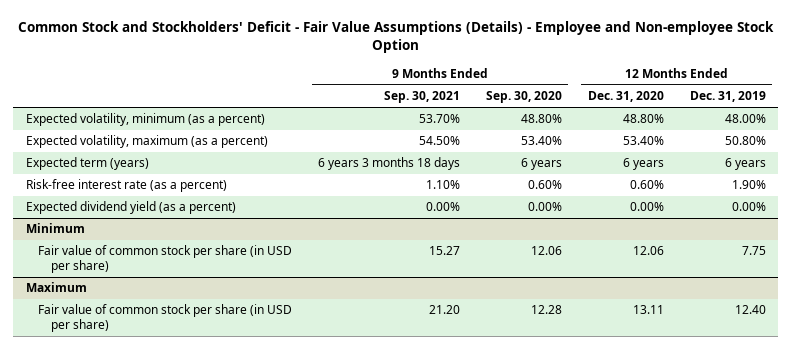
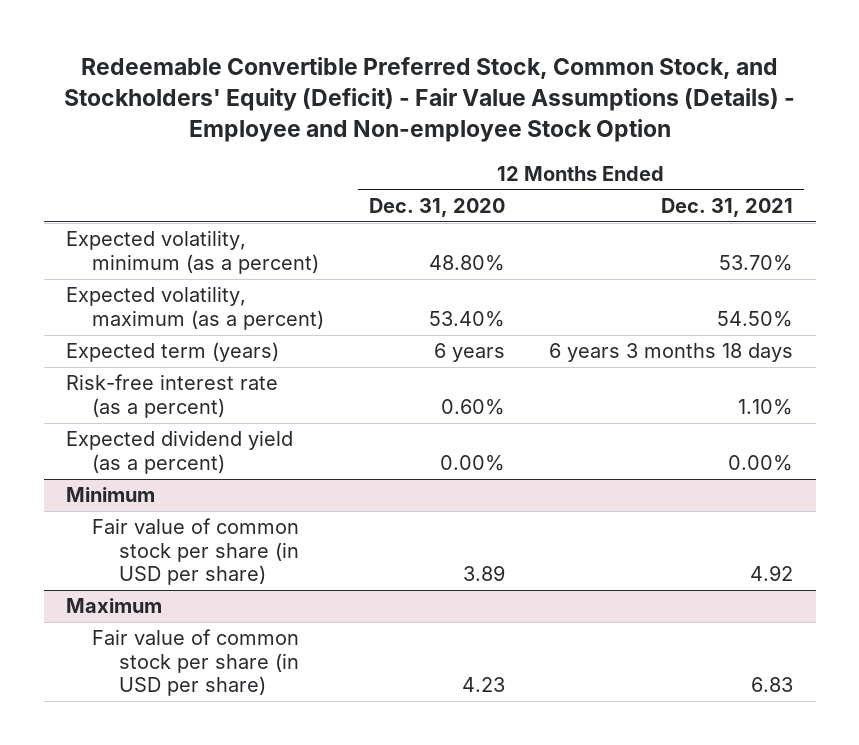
- Common Stock and Stockholders' Deficit - Fair Value Assumptions (Details) - Employee and Non-employee Stock Option
+ Redeemable Convertible Preferred Stock, Common Stock, and Stockholders' Equity (Deficit) - Fair Value Assumptions (Details) - Employee and Non-employee Stock Option
- | 9 Months Ended Sep. 30, 2021 | 9 Months Ended Sep. 30, 2020 | 12 Months Ended Dec. 31, 2020 | 12 Months Ended Dec. 31, 2019
+ | 12 Months Ended Dec. 31, 2020 | 12 Months Ended Dec. 31, 2021
@ Minimum
- Fair value of common stock per share (in USD per share) | 15.27 | 12.06 | 12.06 | 7.75
+ Fair value of common stock per share (in USD per share) | 3.89 | 4.92
@ Maximum
- Fair value of common stock per share (in USD per share) | 21.20 | 12.28 | 13.11 | 12.40
+ Fair value of common stock per share (in USD per share) | 4.23 | 6.83

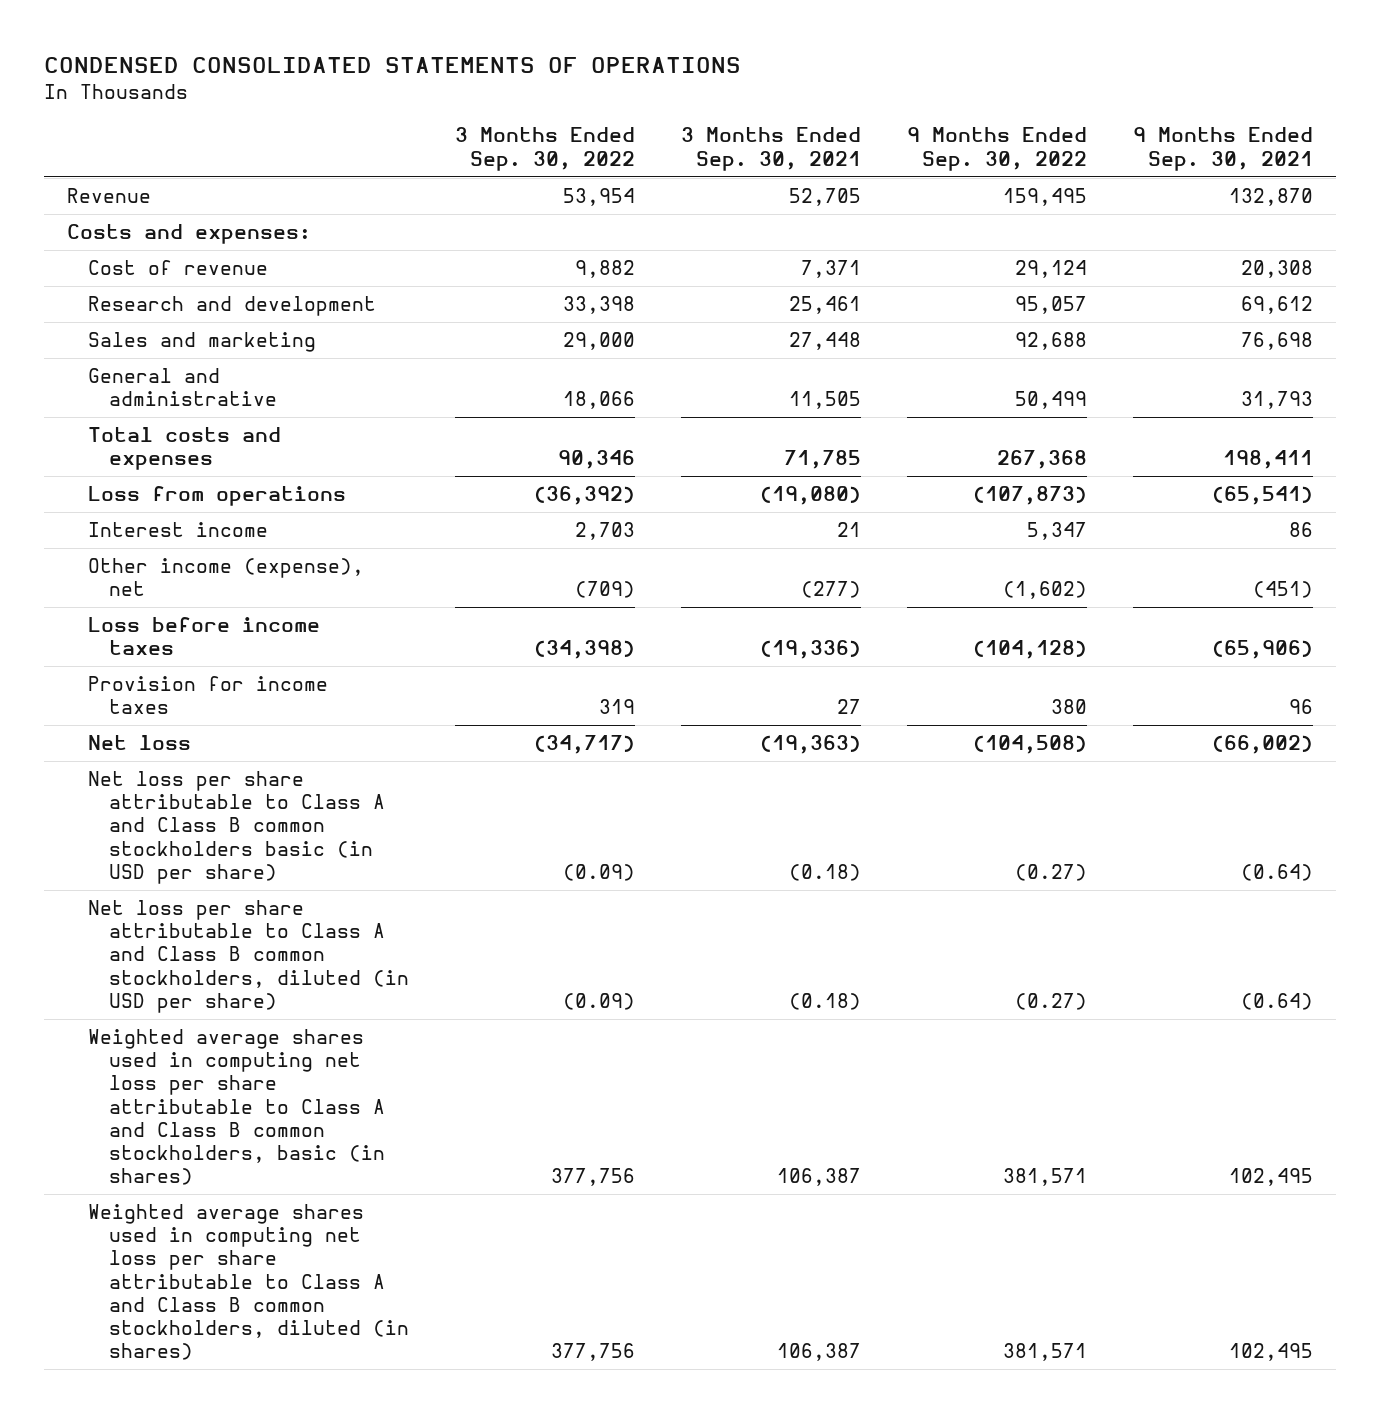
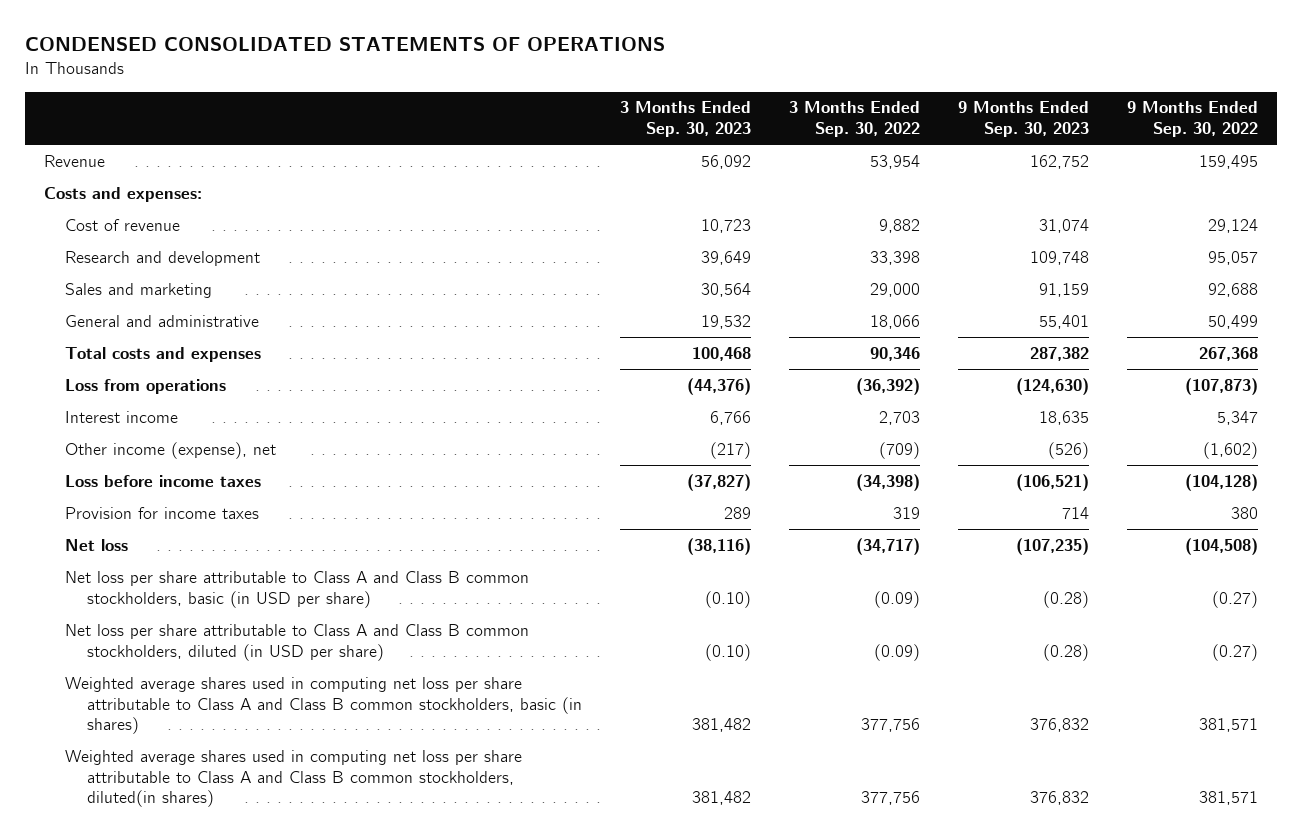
- | 3 Months Ended Sep. 30, 2022 | 3 Months Ended Sep. 30, 2021 | 9 Months Ended Sep. 30, 2022 | 9 Months Ended Sep. 30, 2021
+ | 3 Months Ended Sep. 30, 2023 | 3 Months Ended Sep. 30, 2022 | 9 Months Ended Sep. 30, 2023 | 9 Months Ended Sep. 30, 2022
- Net loss per share attributable to Class A and Class B common stockholders basic (in USD per share) | (0.09) | (0.18) | (0.27) | (0.64)
+ Net loss per share attributable to Class A and Class B common stockholders, basic (in USD per share) | (0.10) | (0.09) | (0.28) | (0.27)
- Weighted average shares used in computing net loss per share attributable to Class A and Class B common stockholders, diluted (in shares) | 377,756 | 106,387 | 381,571 | 102,495
+ Weighted average shares used in computing net loss per share attributable to Class A and Class B common stockholders, diluted(in shares) | 381,482 | 377,756 | 376,832 | 381,571

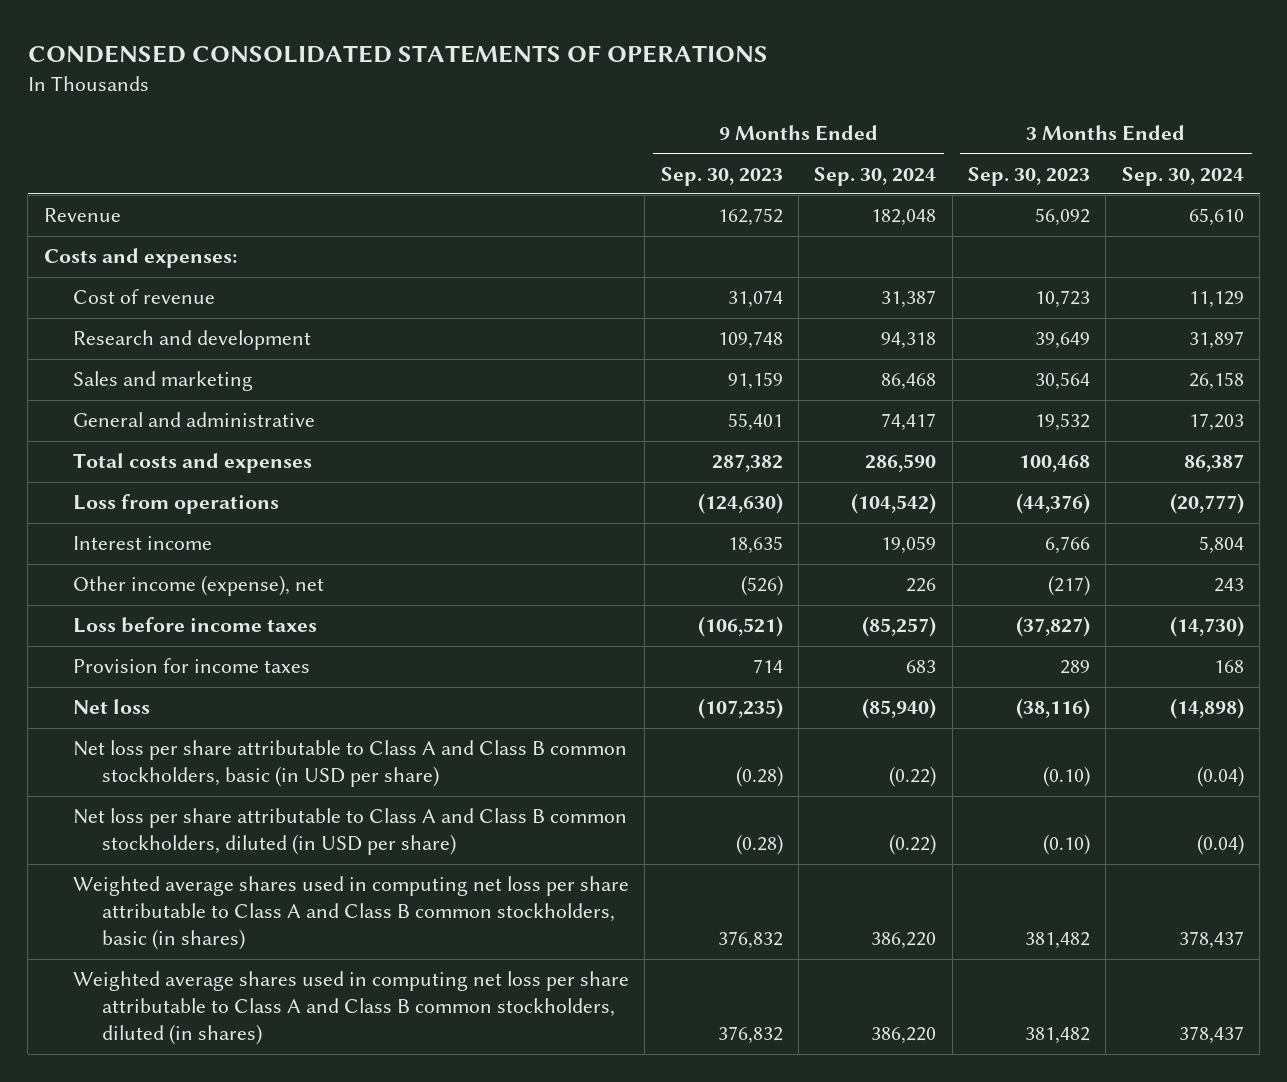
- | 3 Months Ended Sep. 30, 2023 | 3 Months Ended Sep. 30, 2022 | 9 Months Ended Sep. 30, 2023 | 9 Months Ended Sep. 30, 2022
+ | 9 Months Ended Sep. 30, 2023 | 9 Months Ended Sep. 30, 2024 | 3 Months Ended Sep. 30, 2023 | 3 Months Ended Sep. 30, 2024
- Weighted average shares used in computing net loss per share attributable to Class A and Class B common stockholders, diluted(in shares) | 381,482 | 377,756 | 376,832 | 381,571
+ Weighted average shares used in computing net loss per share attributable to Class A and Class B common stockholders, diluted (in shares) | 376,832 | 386,220 | 381,482 | 378,437

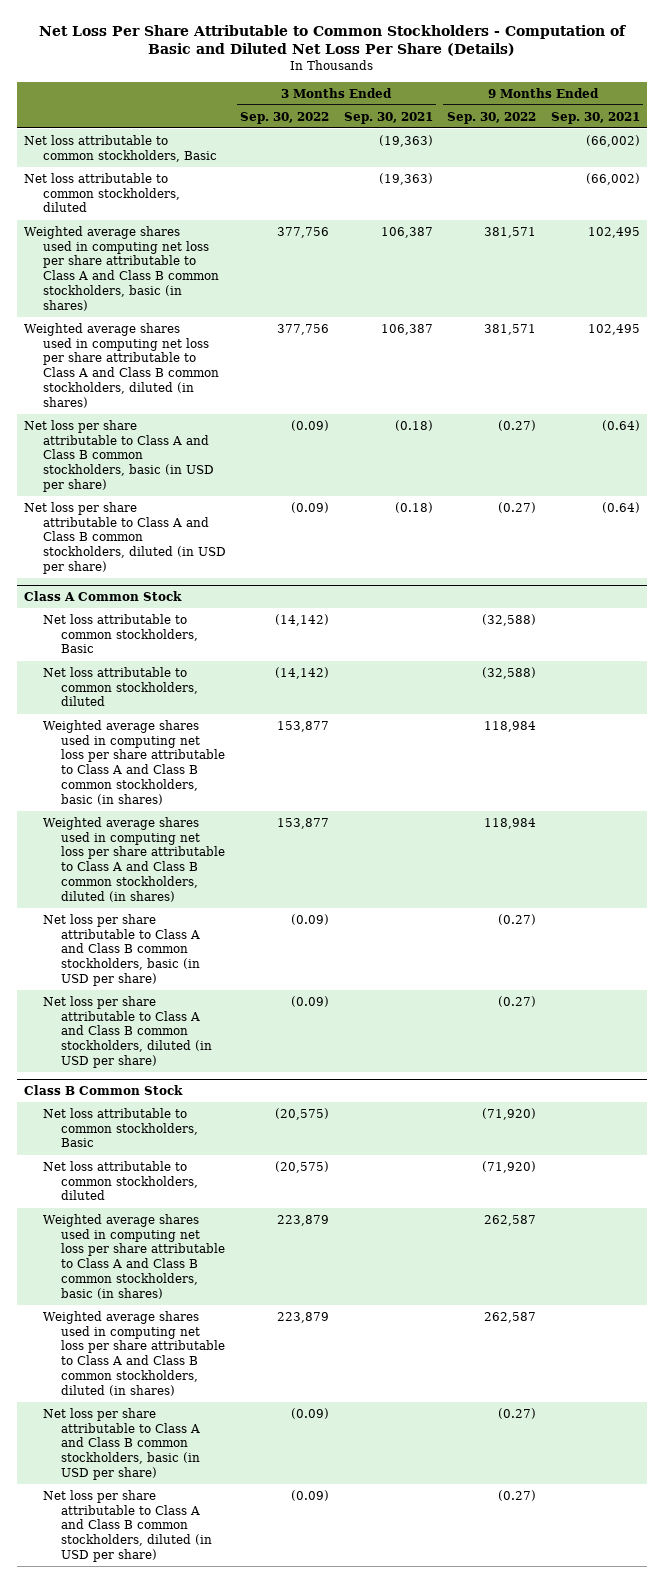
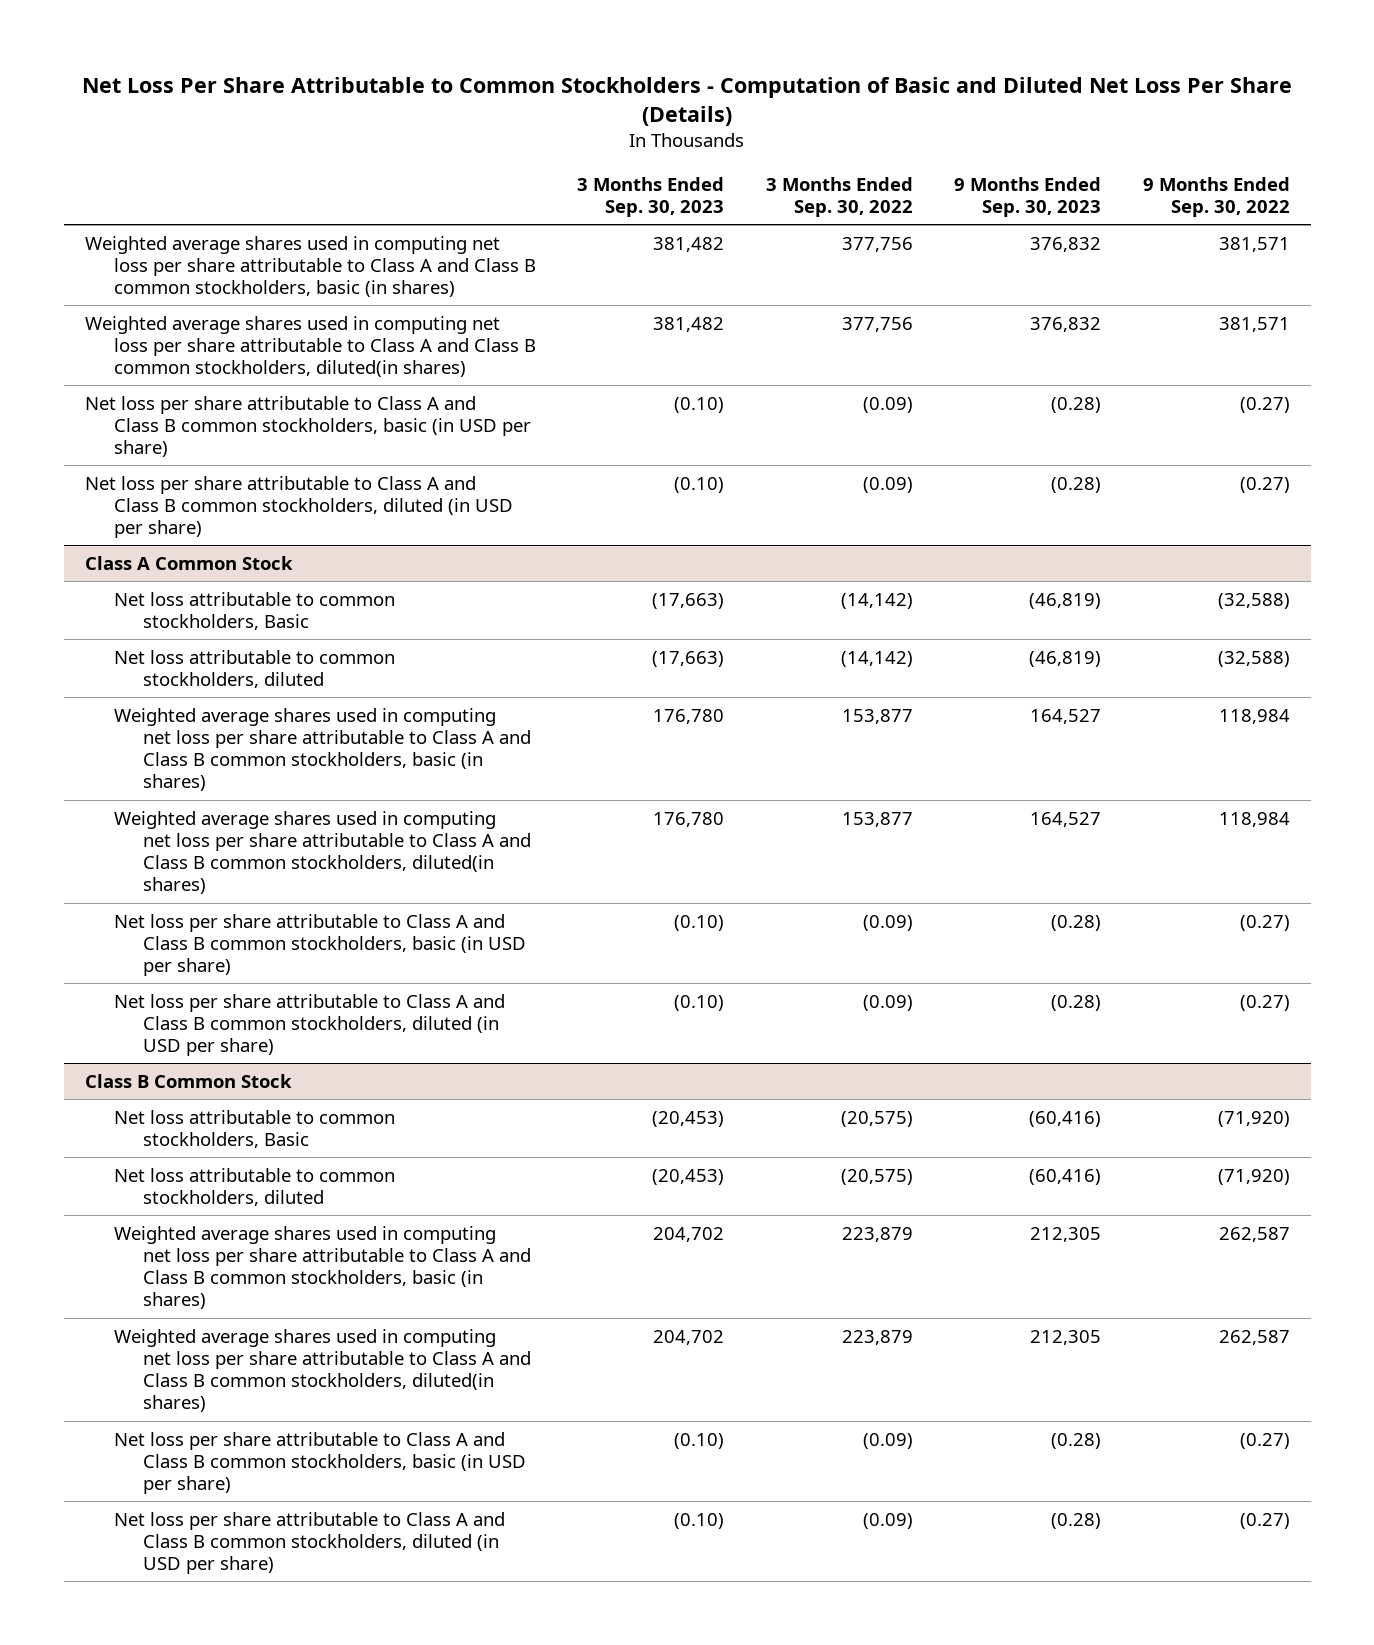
- | 3 Months Ended Sep. 30, 2022 | 3 Months Ended Sep. 30, 2021 | 9 Months Ended Sep. 30, 2022 | 9 Months Ended Sep. 30, 2021
+ | 3 Months Ended Sep. 30, 2023 | 3 Months Ended Sep. 30, 2022 | 9 Months Ended Sep. 30, 2023 | 9 Months Ended Sep. 30, 2022
- Net loss attributable to common stockholders, Basic | | (19,363) | | (66,002)
- Net loss attributable to common stockholders, diluted | | (19,363) | | (66,002)
- Weighted average shares used in computing net loss per share attributable to Class A and Class B common stockholders, diluted (in shares) | 377,756 | 106,387 | 381,571 | 102,495
+ Weighted average shares used in computing net loss per share attributable to Class A and Class B common stockholders, diluted(in shares) | 381,482 | 377,756 | 376,832 | 381,571
@ Class A Common Stock
- Weighted average shares used in computing net loss per share attributable to Class A and Class B common stockholders, diluted (in shares) | 153,877 | | 118,984 |
+ Weighted average shares used in computing net loss per share attributable to Class A and Class B common stockholders, diluted(in shares) | 176,780 | 153,877 | 164,527 | 118,984
@ Class B Common Stock
- Weighted average shares used in computing net loss per share attributable to Class A and Class B common stockholders, diluted (in shares) | 223,879 | | 262,587 |
+ Weighted average shares used in computing net loss per share attributable to Class A and Class B common stockholders, diluted(in shares) | 204,702 | 223,879 | 212,305 | 262,587

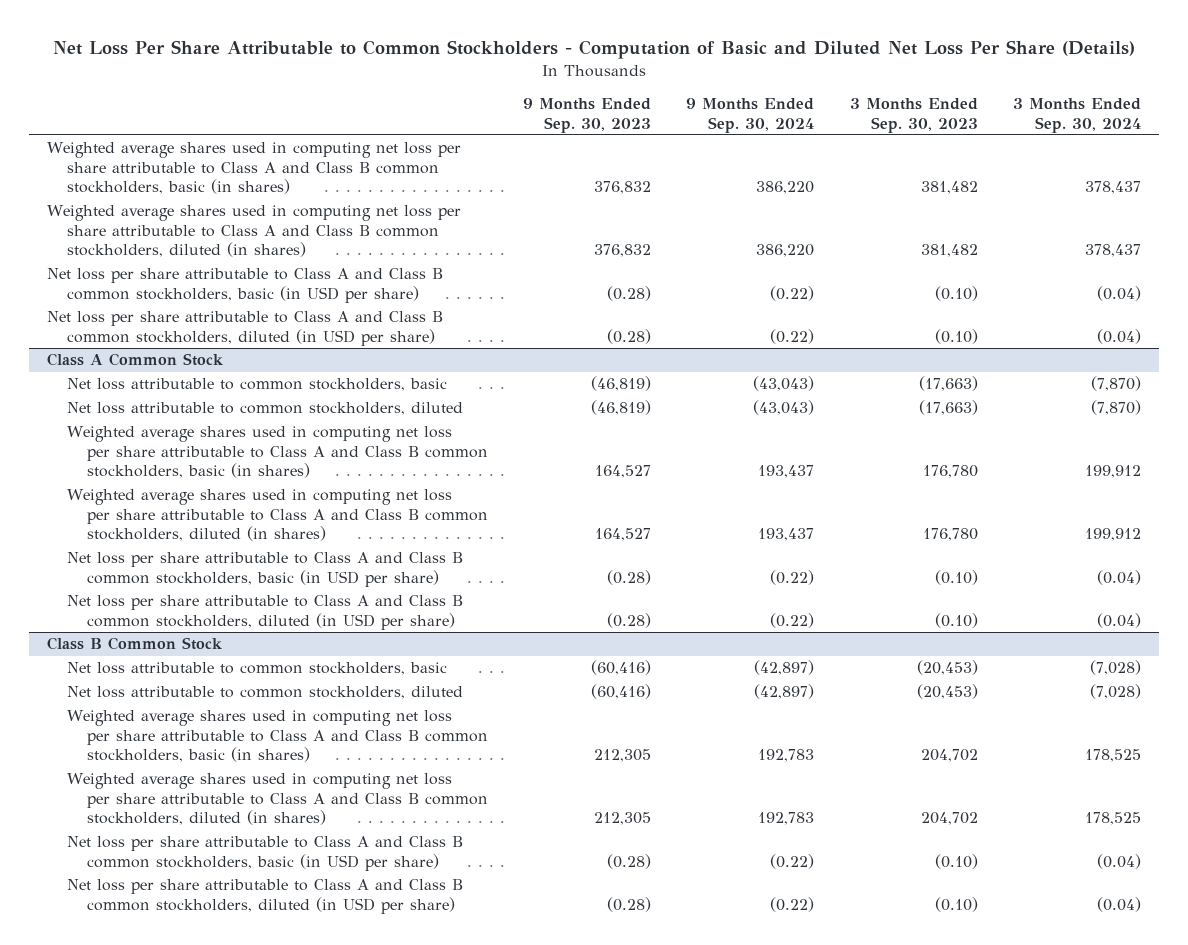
- | 3 Months Ended Sep. 30, 2023 | 3 Months Ended Sep. 30, 2022 | 9 Months Ended Sep. 30, 2023 | 9 Months Ended Sep. 30, 2022
+ | 9 Months Ended Sep. 30, 2023 | 9 Months Ended Sep. 30, 2024 | 3 Months Ended Sep. 30, 2023 | 3 Months Ended Sep. 30, 2024
- Weighted average shares used in computing net loss per share attributable to Class A and Class B common stockholders, diluted(in shares) | 381,482 | 377,756 | 376,832 | 381,571
+ Weighted average shares used in computing net loss per share attributable to Class A and Class B common stockholders, diluted (in shares) | 376,832 | 386,220 | 381,482 | 378,437
@ Class A Common Stock
- Net loss attributable to common stockholders, Basic | (17,663) | (14,142) | (46,819) | (32,588)
+ Net loss attributable to common stockholders, basic | (46,819) | (43,043) | (17,663) | (7,870)
- Weighted average shares used in computing net loss per share attributable to Class A and Class B common stockholders, diluted(in shares) | 176,780 | 153,877 | 164,527 | 118,984
+ Weighted average shares used in computing net loss per share attributable to Class A and Class B common stockholders, diluted (in shares) | 164,527 | 193,437 | 176,780 | 199,912
@ Class B Common Stock
- Net loss attributable to common stockholders, Basic | (20,453) | (20,575) | (60,416) | (71,920)
+ Net loss attributable to common stockholders, basic | (60,416) | (42,897) | (20,453) | (7,028)
- Weighted average shares used in computing net loss per share attributable to Class A and Class B common stockholders, diluted(in shares) | 204,702 | 223,879 | 212,305 | 262,587
+ Weighted average shares used in computing net loss per share attributable to Class A and Class B common stockholders, diluted (in shares) | 212,305 | 192,783 | 204,702 | 178,525

